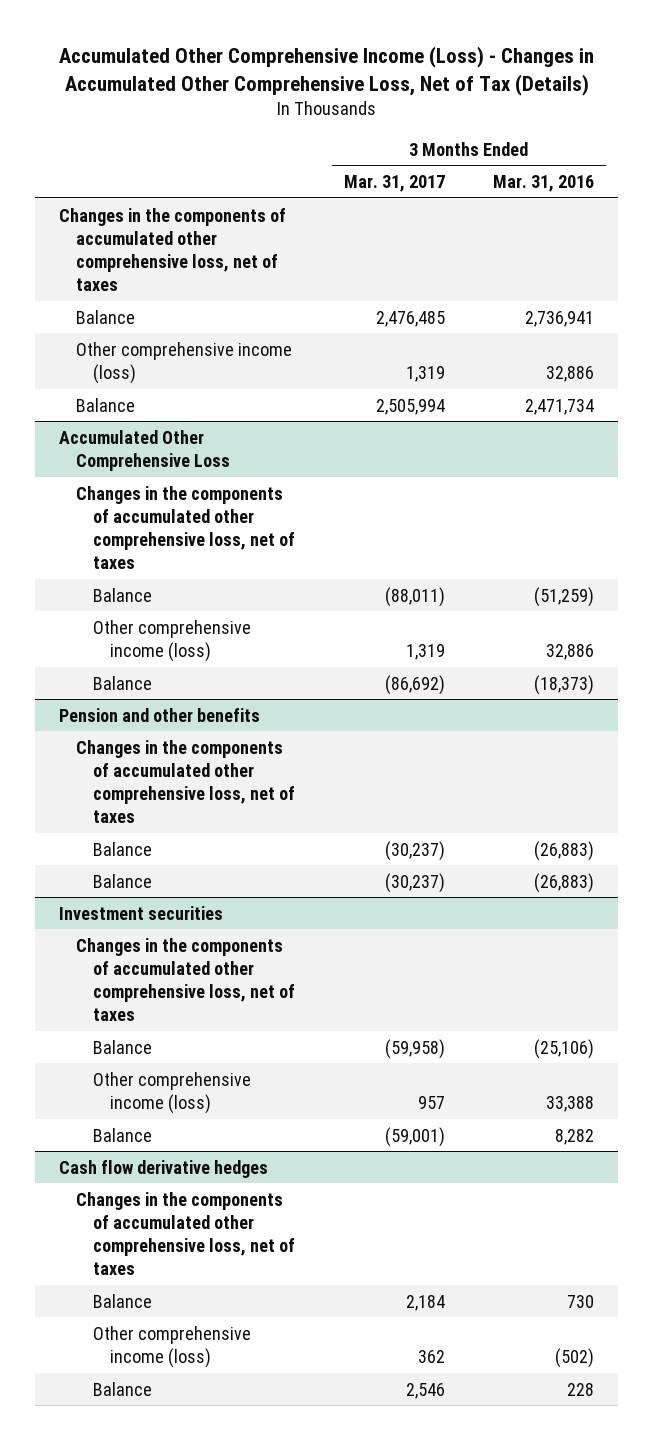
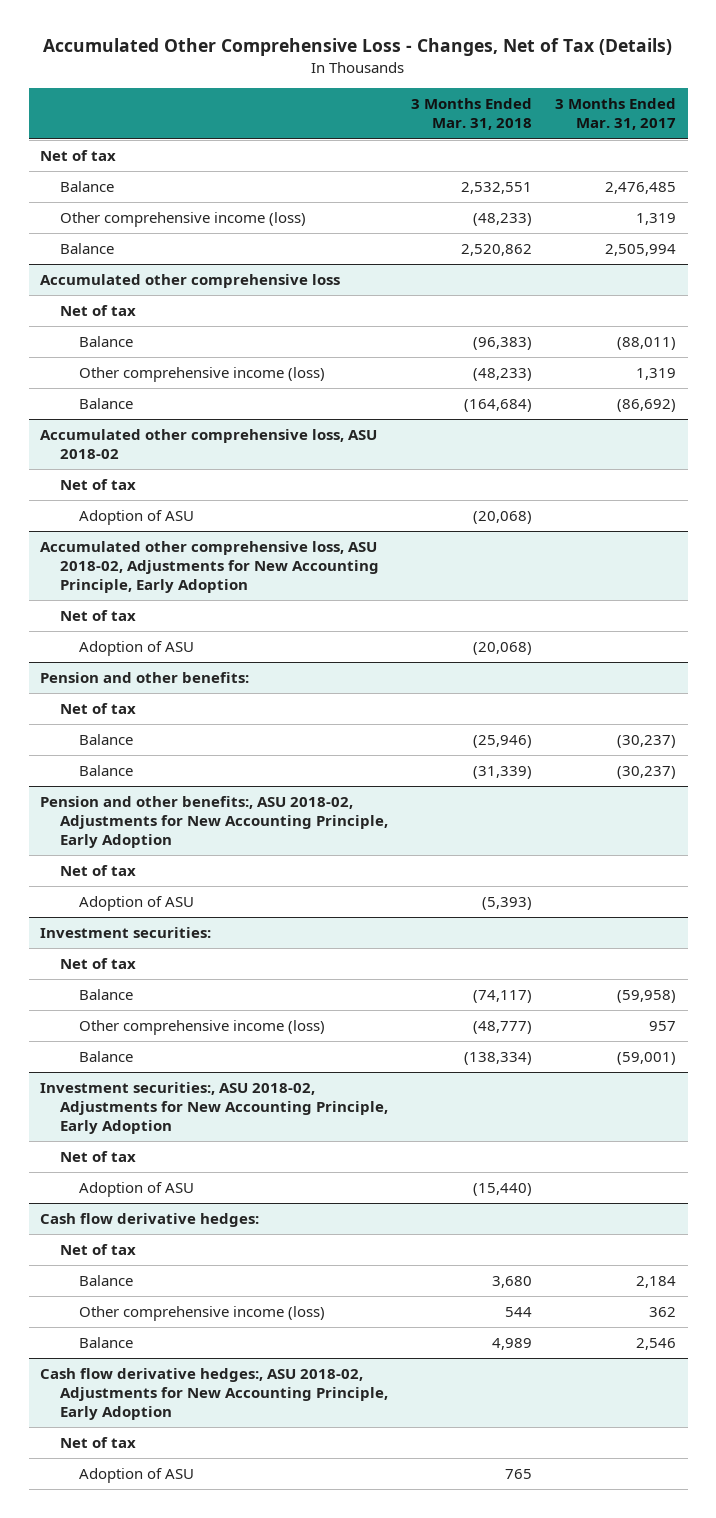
- Accumulated Other Comprehensive Income (Loss) - Changes in Accumulated Other Comprehensive Loss, Net of Tax (Details)
+ Accumulated Other Comprehensive Loss - Changes, Net of Tax (Details)
- | 3 Months Ended Mar. 31, 2017 | 3 Months Ended Mar. 31, 2016
+ | 3 Months Ended Mar. 31, 2018 | 3 Months Ended Mar. 31, 2017
- Changes in the components of accumulated other comprehensive loss, net of taxes
+ Net of tax
- Accumulated Other Comprehensive Loss
- Changes in the components of accumulated other comprehensive loss, net of taxes
+ Accumulated other comprehensive loss
+ Net of tax
- Pension and other benefits
- Changes in the components of accumulated other comprehensive loss, net of taxes
+ Accumulated other comprehensive loss, ASU 2018-02
+ Net of tax
+ Adoption of ASU | (20,068) |
+ Accumulated other comprehensive loss, ASU 2018-02, Adjustments for New Accounting Principle, Early Adoption
+ Net of tax
+ Adoption of ASU | (20,068) |
+ Pension and other benefits:
+ Net of tax
- Investment securities
- Changes in the components of accumulated other comprehensive loss, net of taxes
+ Pension and other benefits:, ASU 2018-02, Adjustments for New Accounting Principle, Early Adoption
+ Net of tax
+ Adoption of ASU | (5,393) |
+ Investment securities:
+ Net of tax
- Cash flow derivative hedges
- Changes in the components of accumulated other comprehensive loss, net of taxes
+ Investment securities:, ASU 2018-02, Adjustments for New Accounting Principle, Early Adoption
+ Net of tax
+ Adoption of ASU | (15,440) |
+ Cash flow derivative hedges:
+ Net of tax
+ Cash flow derivative hedges:, ASU 2018-02, Adjustments for New Accounting Principle, Early Adoption
+ Net of tax
+ Adoption of ASU | 765 |

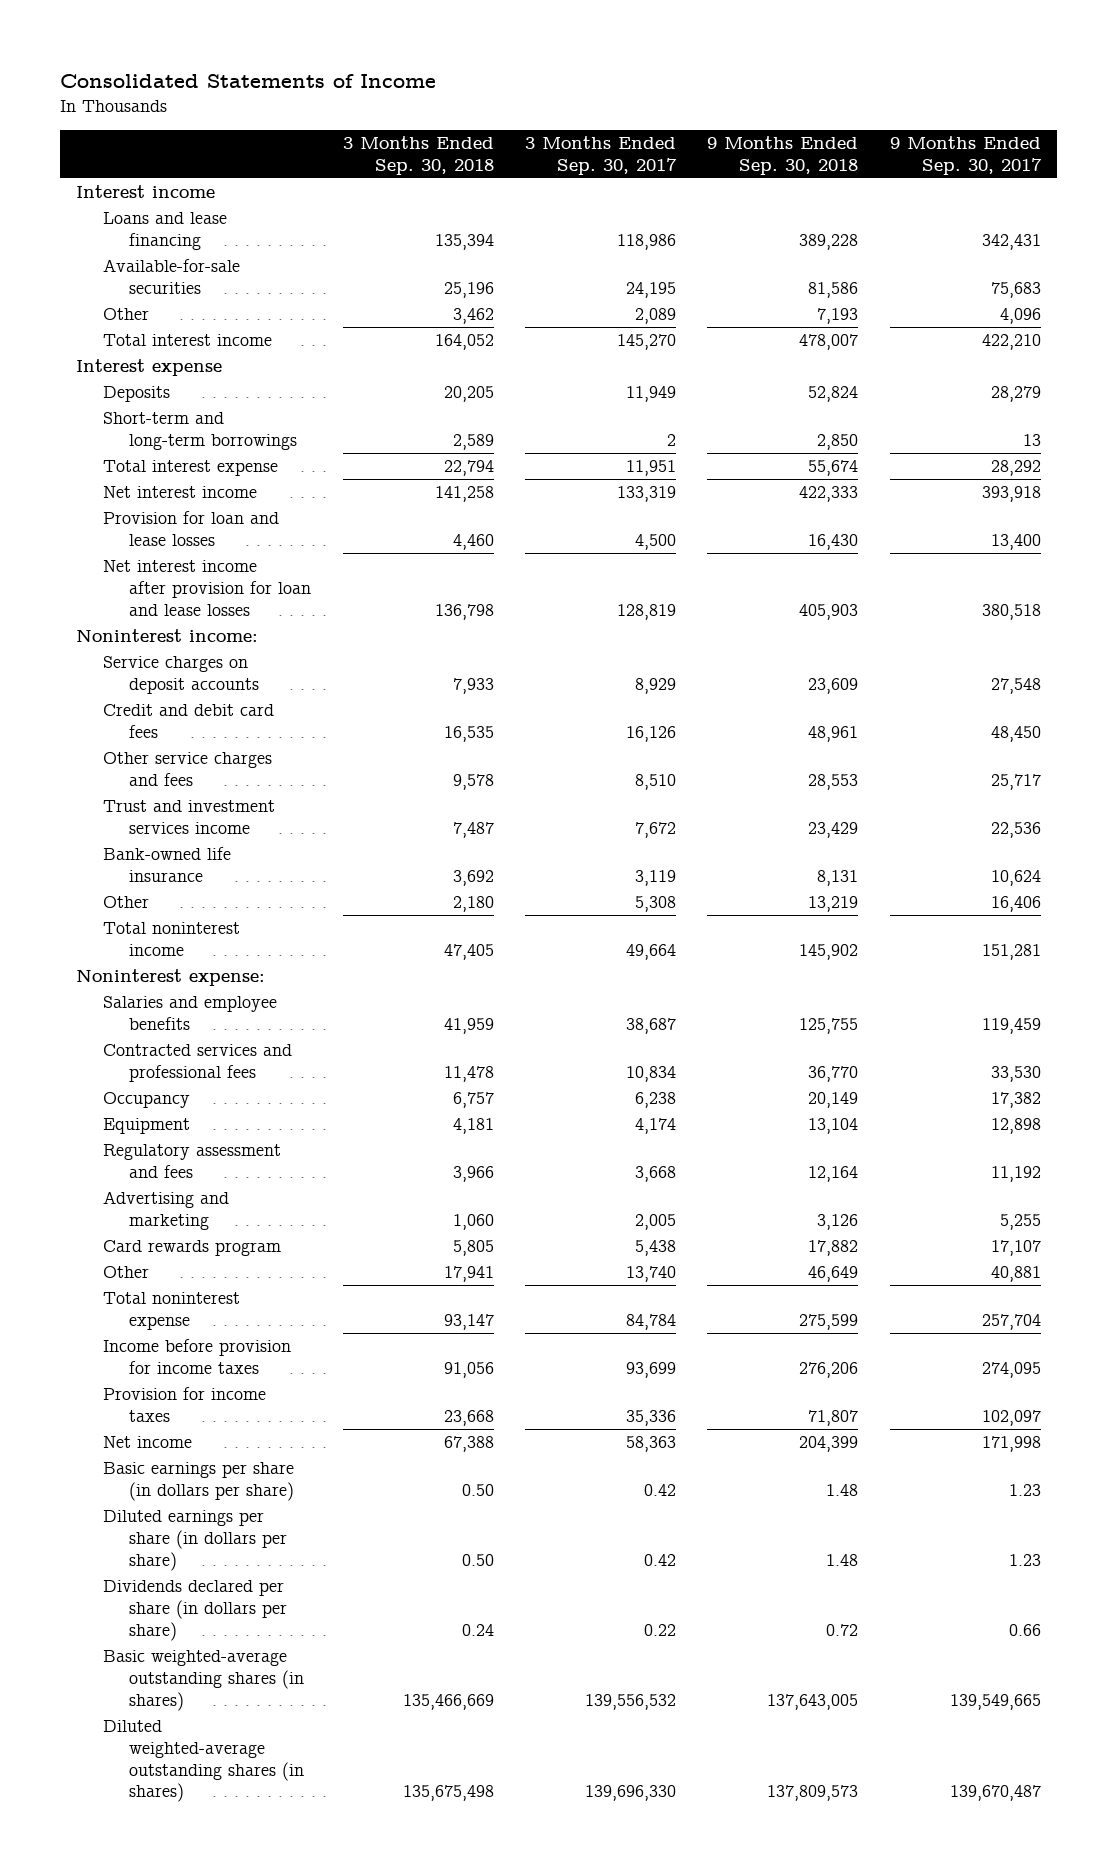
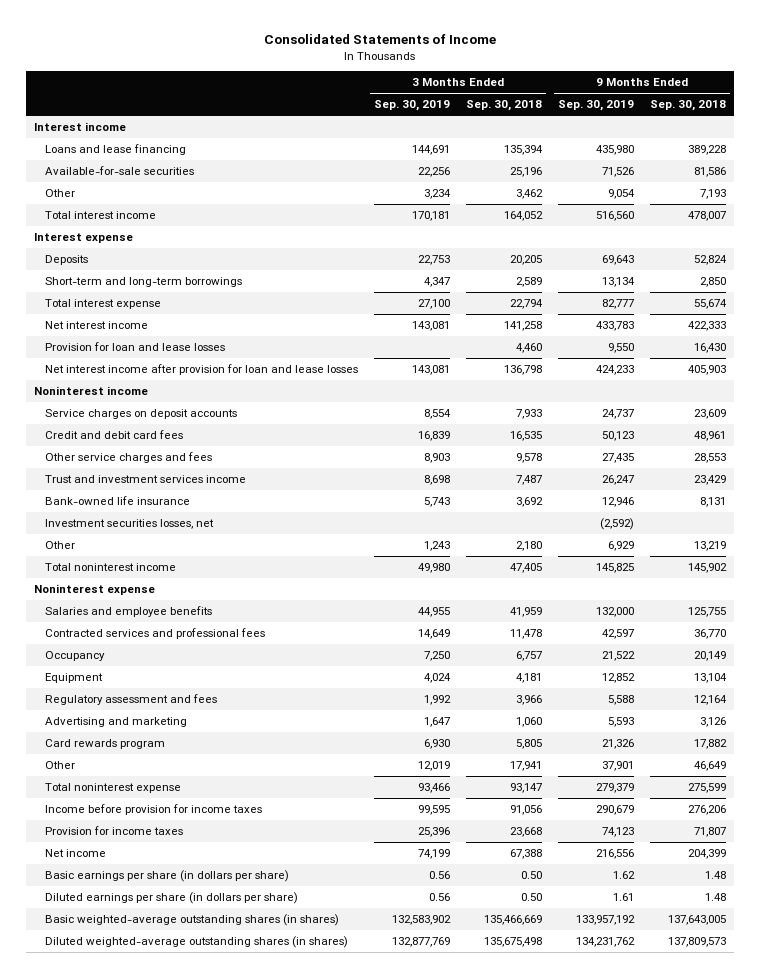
- | 3 Months Ended Sep. 30, 2018 | 3 Months Ended Sep. 30, 2017 | 9 Months Ended Sep. 30, 2018 | 9 Months Ended Sep. 30, 2017
+ | 3 Months Ended Sep. 30, 2019 | 3 Months Ended Sep. 30, 2018 | 9 Months Ended Sep. 30, 2019 | 9 Months Ended Sep. 30, 2018
- Noninterest income:
+ Noninterest income
+ Investment securities losses, net | | | (2,592) |
- Noninterest expense:
+ Noninterest expense
- Dividends declared per share (in dollars per share) | 0.24 | 0.22 | 0.72 | 0.66

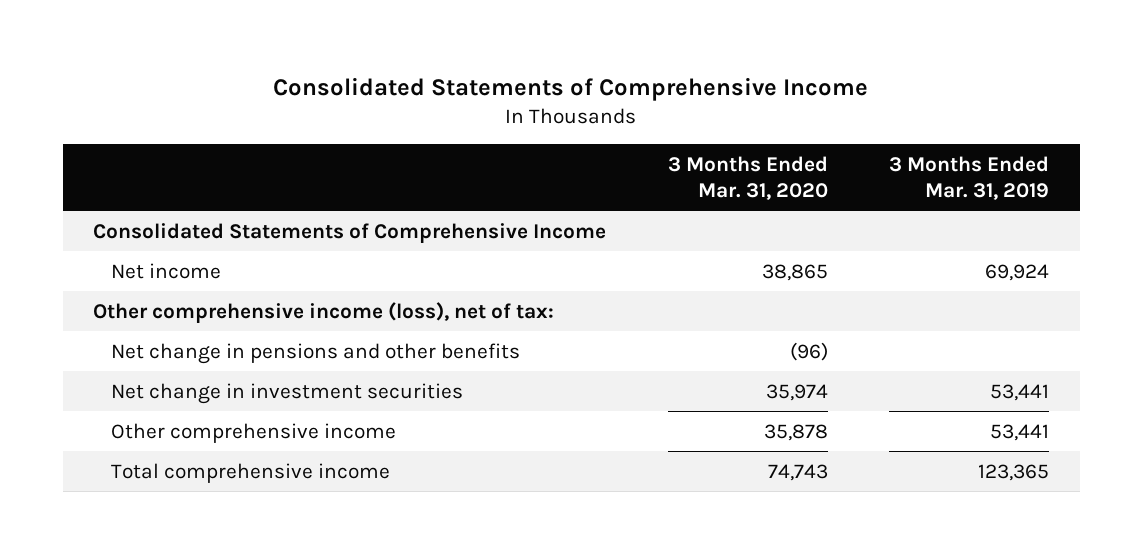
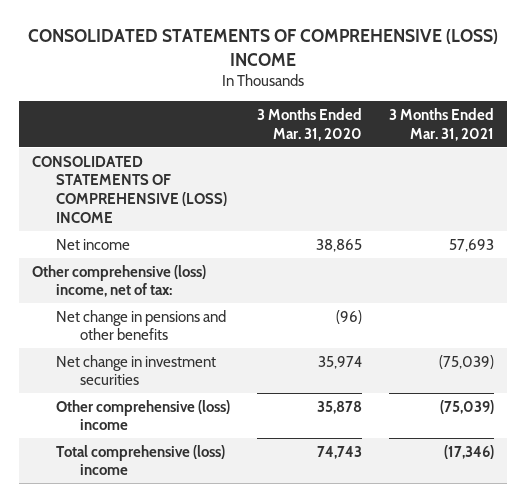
- Consolidated Statements of Comprehensive Income
+ CONSOLIDATED STATEMENTS OF COMPREHENSIVE (LOSS) INCOME
- | 3 Months Ended Mar. 31, 2020 | 3 Months Ended Mar. 31, 2019
+ | 3 Months Ended Mar. 31, 2020 | 3 Months Ended Mar. 31, 2021
- Consolidated Statements of Comprehensive Income
+ CONSOLIDATED STATEMENTS OF COMPREHENSIVE (LOSS) INCOME
- Other comprehensive income (loss), net of tax:
+ Other comprehensive (loss) income, net of tax:
- Other comprehensive income | 35,878 | 53,441
- Total comprehensive income | 74,743 | 123,365
+ Other comprehensive (loss) income | 35,878 | (75,039)
+ Total comprehensive (loss) income | 74,743 | (17,346)

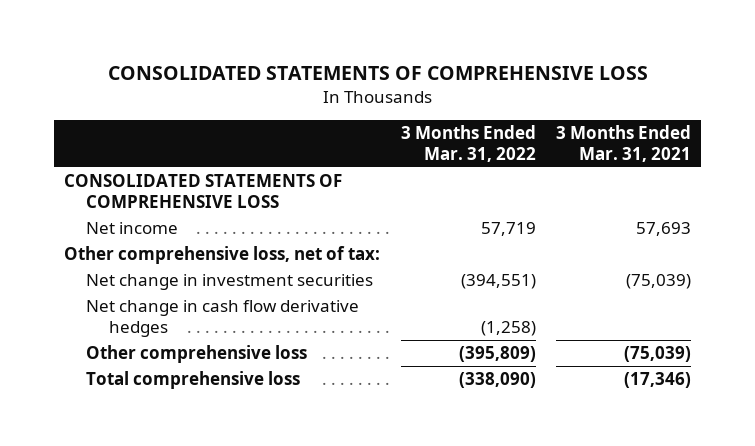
- CONSOLIDATED STATEMENTS OF COMPREHENSIVE (LOSS) INCOME
+ CONSOLIDATED STATEMENTS OF COMPREHENSIVE LOSS
- | 3 Months Ended Mar. 31, 2020 | 3 Months Ended Mar. 31, 2021
+ | 3 Months Ended Mar. 31, 2022 | 3 Months Ended Mar. 31, 2021
- CONSOLIDATED STATEMENTS OF COMPREHENSIVE (LOSS) INCOME
+ CONSOLIDATED STATEMENTS OF COMPREHENSIVE LOSS
- Other comprehensive (loss) income, net of tax:
- Net change in pensions and other benefits | (96) |
+ Other comprehensive loss, net of tax:
- Other comprehensive (loss) income | 35,878 | (75,039)
- Total comprehensive (loss) income | 74,743 | (17,346)
+ Net change in cash flow derivative hedges | (1,258) |
+ Other comprehensive loss | (395,809) | (75,039)
+ Total comprehensive loss | (338,090) | (17,346)

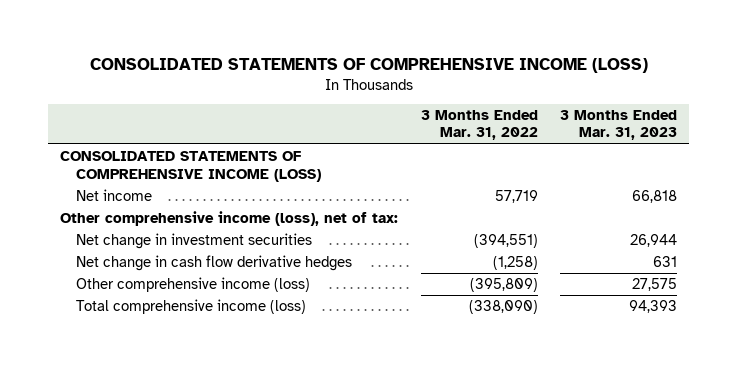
- CONSOLIDATED STATEMENTS OF COMPREHENSIVE LOSS
+ CONSOLIDATED STATEMENTS OF COMPREHENSIVE INCOME (LOSS)
- | 3 Months Ended Mar. 31, 2022 | 3 Months Ended Mar. 31, 2021
+ | 3 Months Ended Mar. 31, 2022 | 3 Months Ended Mar. 31, 2023
- CONSOLIDATED STATEMENTS OF COMPREHENSIVE LOSS
+ CONSOLIDATED STATEMENTS OF COMPREHENSIVE INCOME (LOSS)
- Other comprehensive loss, net of tax:
+ Other comprehensive income (loss), net of tax:
- Other comprehensive loss | (395,809) | (75,039)
- Total comprehensive loss | (338,090) | (17,346)
+ Other comprehensive income (loss) | (395,809) | 27,575
+ Total comprehensive income (loss) | (338,090) | 94,393

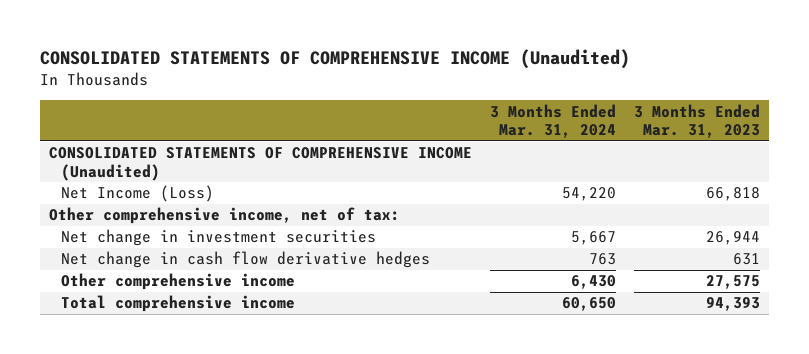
- CONSOLIDATED STATEMENTS OF COMPREHENSIVE INCOME (LOSS)
+ CONSOLIDATED STATEMENTS OF COMPREHENSIVE INCOME (Unaudited)
- | 3 Months Ended Mar. 31, 2022 | 3 Months Ended Mar. 31, 2023
+ | 3 Months Ended Mar. 31, 2024 | 3 Months Ended Mar. 31, 2023
- CONSOLIDATED STATEMENTS OF COMPREHENSIVE INCOME (LOSS)
- Net income | 57,719 | 66,818
- Other comprehensive income (loss), net of tax:
+ CONSOLIDATED STATEMENTS OF COMPREHENSIVE INCOME (Unaudited)
+ Net Income (Loss) | 54,220 | 66,818
+ Other comprehensive income, net of tax:
- Other comprehensive income (loss) | (395,809) | 27,575
- Total comprehensive income (loss) | (338,090) | 94,393
+ Other comprehensive income | 6,430 | 27,575
+ Total comprehensive income | 60,650 | 94,393

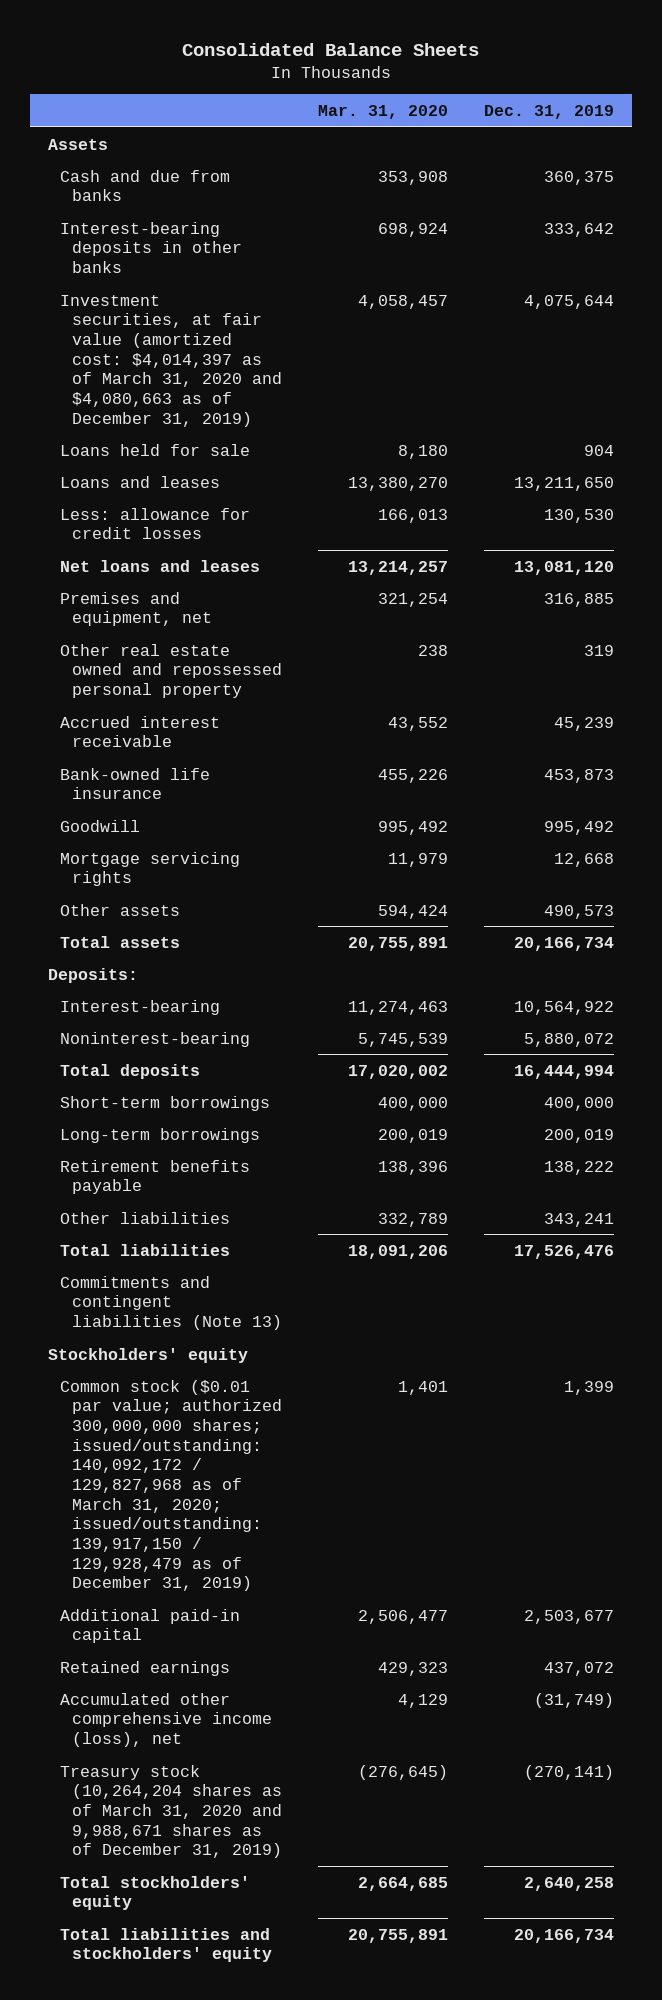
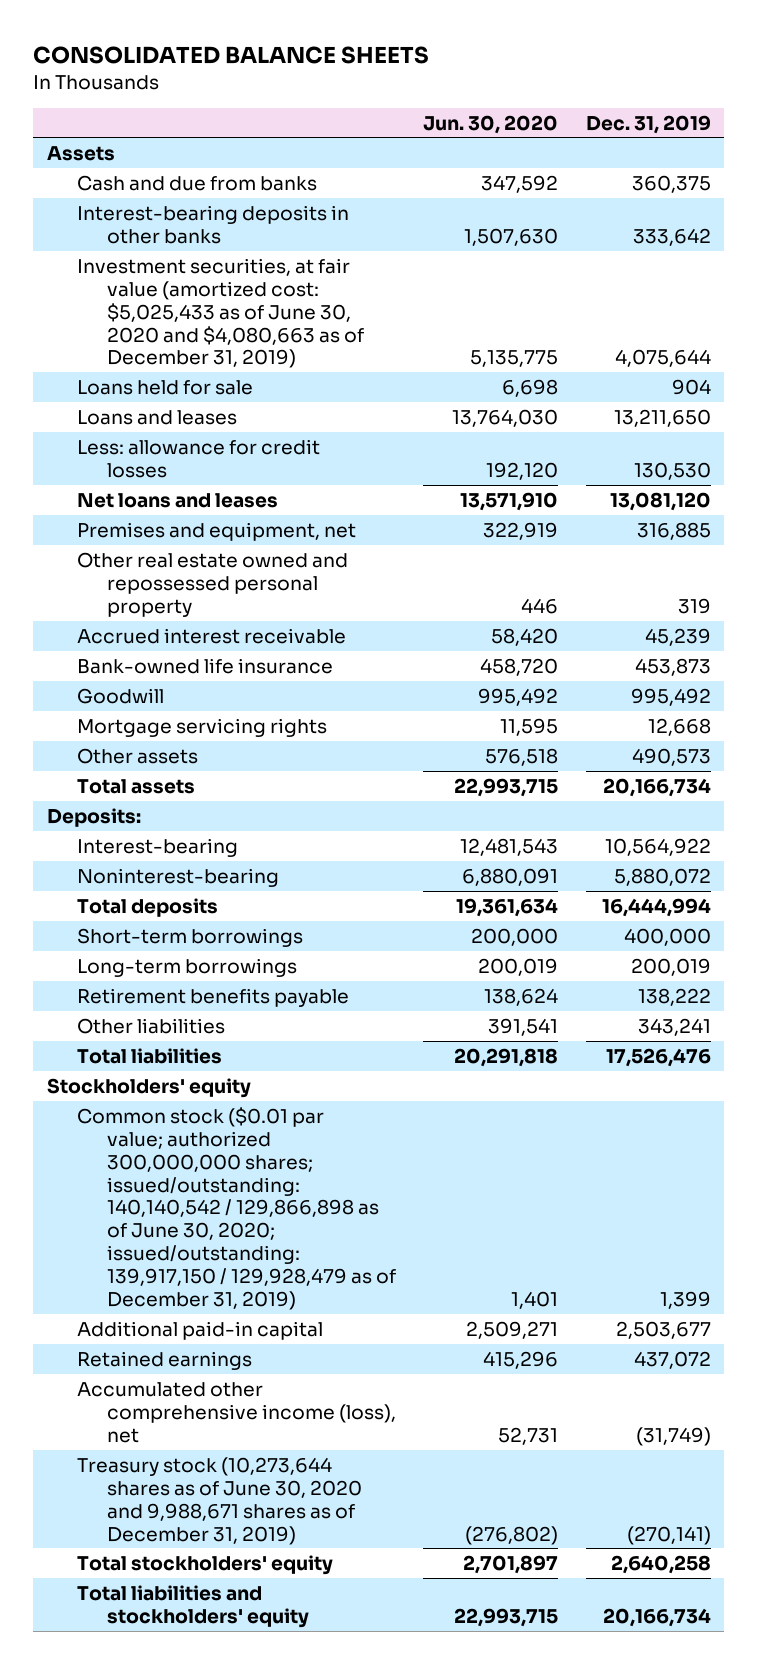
- Consolidated Balance Sheets
+ CONSOLIDATED BALANCE SHEETS
- | Mar. 31, 2020 | Dec. 31, 2019
+ | Jun. 30, 2020 | Dec. 31, 2019
- Investment securities, at fair value (amortized cost: $4,014,397 as of March 31, 2020 and $4,080,663 as of December 31, 2019) | 4,058,457 | 4,075,644
+ Investment securities, at fair value (amortized cost: $5,025,433 as of June 30, 2020 and $4,080,663 as of December 31, 2019) | 5,135,775 | 4,075,644
- Commitments and contingent liabilities (Note 13)
- Common stock ($0.01 par value; authorized 300,000,000 shares; issued/outstanding: 140,092,172 / 129,827,968 as of March 31, 2020; issued/outstanding: 139,917,150 / 129,928,479 as of December 31, 2019) | 1,401 | 1,399
+ Common stock ($0.01 par value; authorized 300,000,000 shares; issued/outstanding: 140,140,542 / 129,866,898 as of June 30, 2020; issued/outstanding: 139,917,150 / 129,928,479 as of December 31, 2019) | 1,401 | 1,399
- Treasury stock (10,264,204 shares as of March 31, 2020 and 9,988,671 shares as of December 31, 2019) | (276,645) | (270,141)
+ Treasury stock (10,273,644 shares as of June 30, 2020 and 9,988,671 shares as of December 31, 2019) | (276,802) | (270,141)

